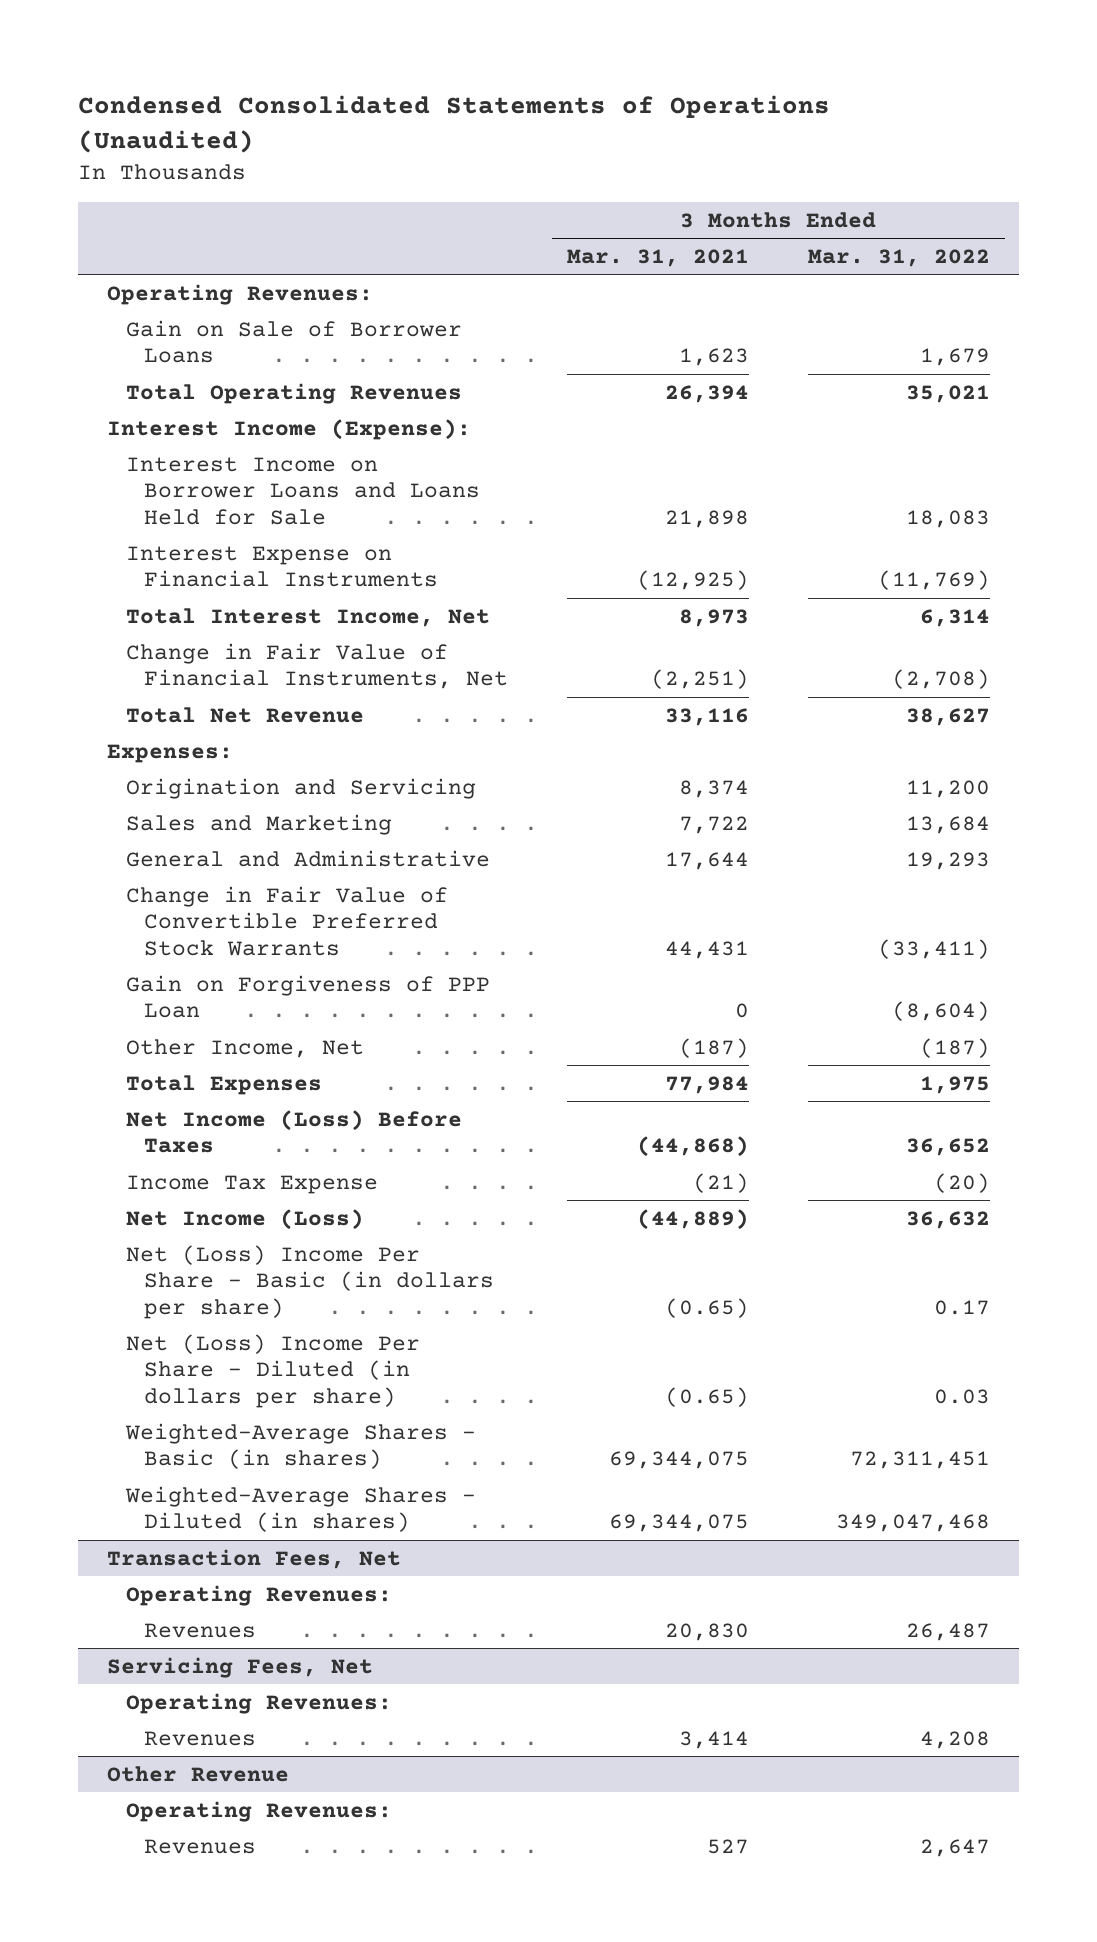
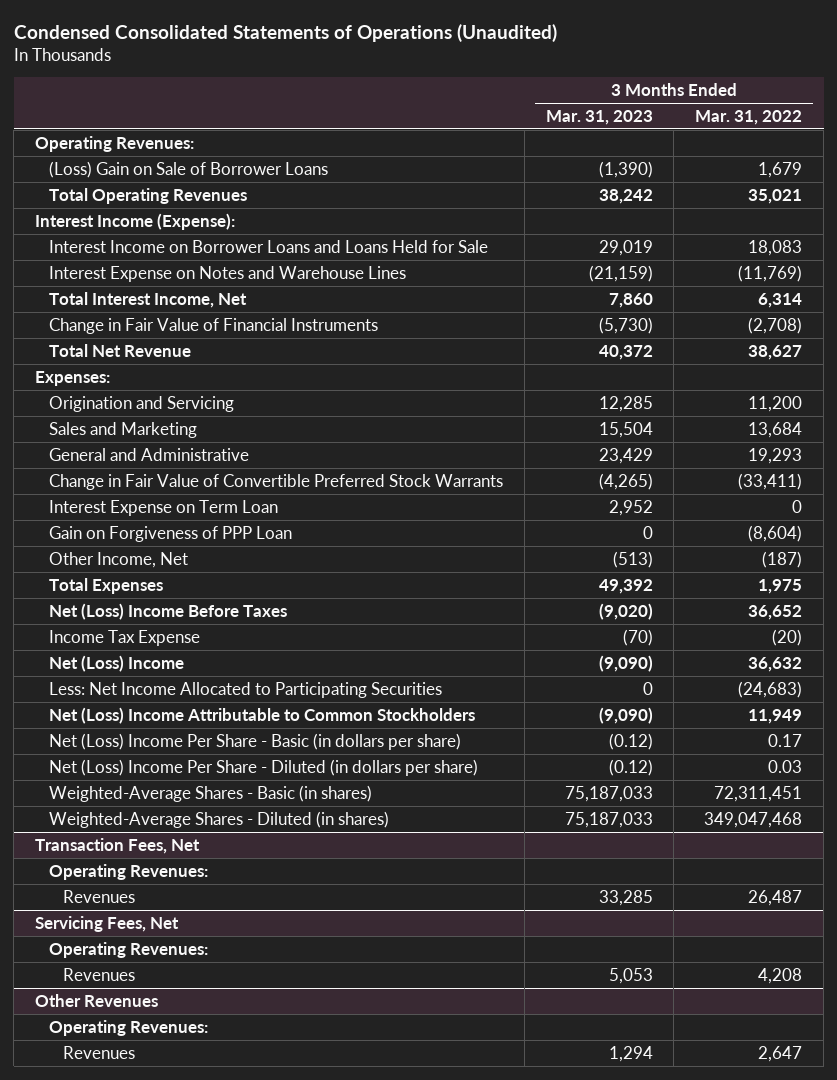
- | 3 Months Ended Mar. 31, 2021 | 3 Months Ended Mar. 31, 2022
+ | 3 Months Ended Mar. 31, 2023 | 3 Months Ended Mar. 31, 2022
- Gain on Sale of Borrower Loans | 1,623 | 1,679
+ (Loss) Gain on Sale of Borrower Loans | (1,390) | 1,679
- Interest Expense on Financial Instruments | (12,925) | (11,769)
+ Interest Expense on Notes and Warehouse Lines | (21,159) | (11,769)
- Change in Fair Value of Financial Instruments, Net | (2,251) | (2,708)
+ Change in Fair Value of Financial Instruments | (5,730) | (2,708)
+ Interest Expense on Term Loan | 2,952 | 0
- Net Income (Loss) Before Taxes | (44,868) | 36,652
+ Net (Loss) Income Before Taxes | (9,020) | 36,652
- Net Income (Loss) | (44,889) | 36,632
+ Net (Loss) Income | (9,090) | 36,632
+ Less: Net Income Allocated to Participating Securities | 0 | (24,683)
+ Net (Loss) Income Attributable to Common Stockholders | (9,090) | 11,949
- Other Revenue
+ Other Revenues

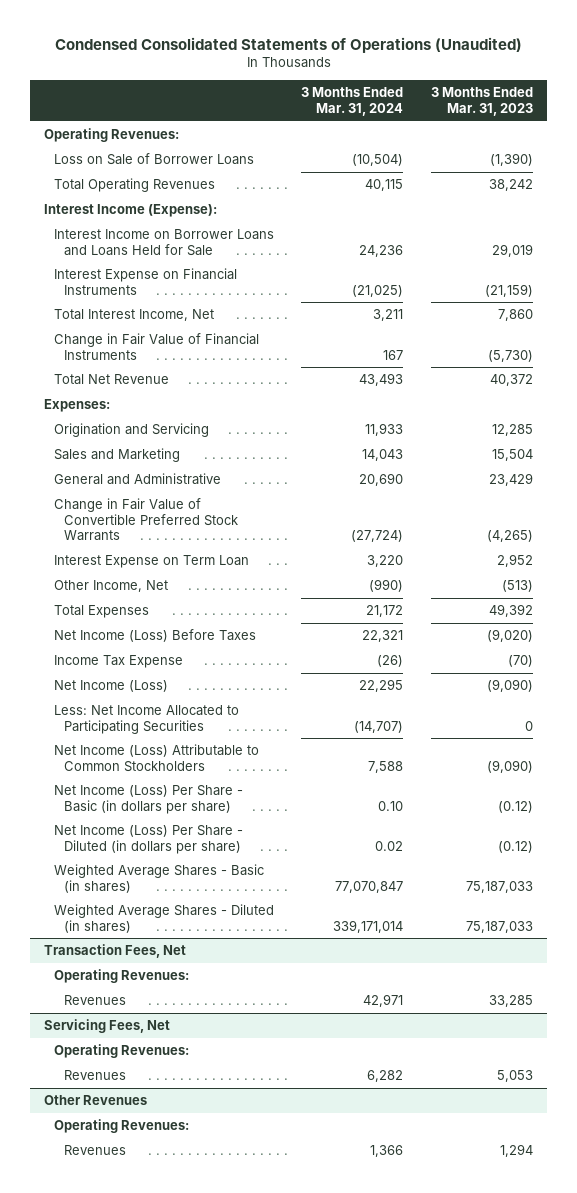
- | 3 Months Ended Mar. 31, 2023 | 3 Months Ended Mar. 31, 2022
+ | 3 Months Ended Mar. 31, 2024 | 3 Months Ended Mar. 31, 2023
- (Loss) Gain on Sale of Borrower Loans | (1,390) | 1,679
+ Loss on Sale of Borrower Loans | (10,504) | (1,390)
- Interest Expense on Notes and Warehouse Lines | (21,159) | (11,769)
+ Interest Expense on Financial Instruments | (21,025) | (21,159)
- Gain on Forgiveness of PPP Loan | 0 | (8,604)
- Net (Loss) Income Before Taxes | (9,020) | 36,652
+ Net Income (Loss) Before Taxes | 22,321 | (9,020)
- Net (Loss) Income | (9,090) | 36,632
+ Net Income (Loss) | 22,295 | (9,090)
- Net (Loss) Income Attributable to Common Stockholders | (9,090) | 11,949
- Net (Loss) Income Per Share - Basic (in dollars per share) | (0.12) | 0.17
- Net (Loss) Income Per Share - Diluted (in dollars per share) | (0.12) | 0.03
- Weighted-Average Shares - Basic (in shares) | 75,187,033 | 72,311,451
- Weighted-Average Shares - Diluted (in shares) | 75,187,033 | 349,047,468
+ Net Income (Loss) Attributable to Common Stockholders | 7,588 | (9,090)
+ Net Income (Loss) Per Share - Basic (in dollars per share) | 0.10 | (0.12)
+ Net Income (Loss) Per Share - Diluted (in dollars per share) | 0.02 | (0.12)
+ Weighted Average Shares - Basic (in shares) | 77,070,847 | 75,187,033
+ Weighted Average Shares - Diluted (in shares) | 339,171,014 | 75,187,033

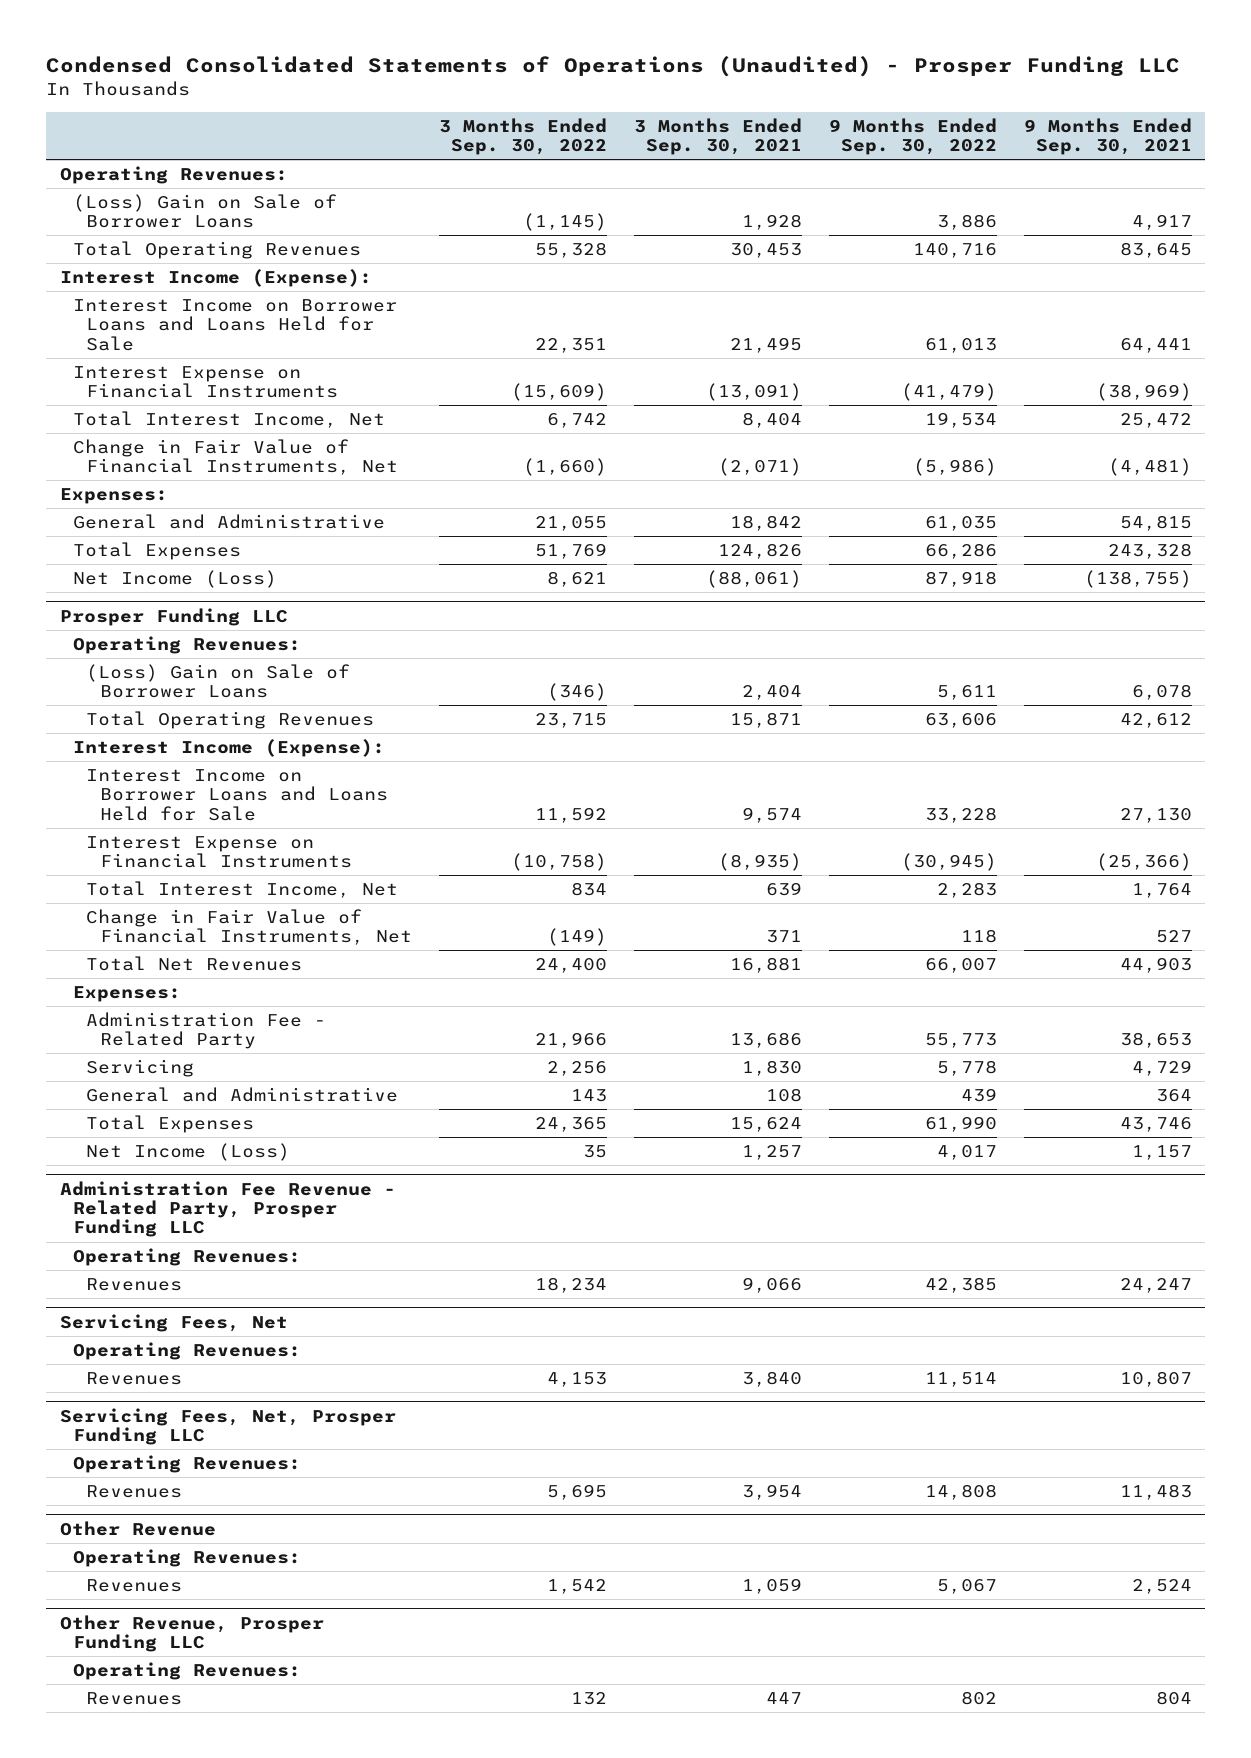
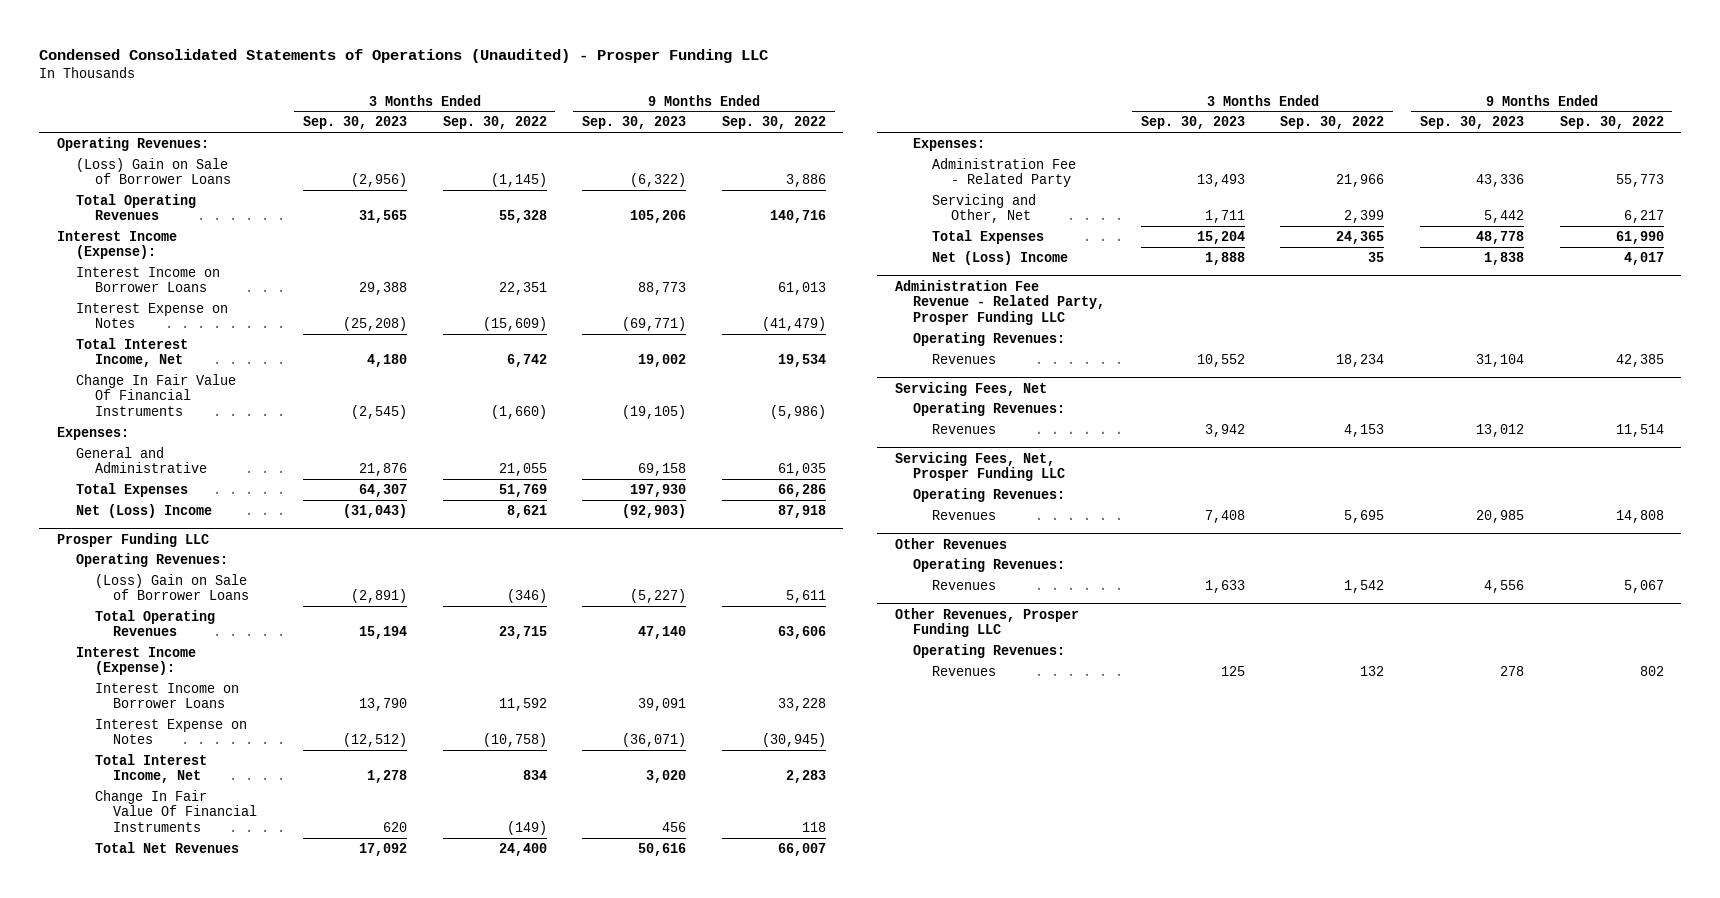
- | 3 Months Ended Sep. 30, 2022 | 3 Months Ended Sep. 30, 2021 | 9 Months Ended Sep. 30, 2022 | 9 Months Ended Sep. 30, 2021
+ | 3 Months Ended Sep. 30, 2023 | 3 Months Ended Sep. 30, 2022 | 9 Months Ended Sep. 30, 2023 | 9 Months Ended Sep. 30, 2022
- Interest Income on Borrower Loans and Loans Held for Sale | 22,351 | 21,495 | 61,013 | 64,441
- Interest Expense on Financial Instruments | (15,609) | (13,091) | (41,479) | (38,969)
+ Interest Income on Borrower Loans | 29,388 | 22,351 | 88,773 | 61,013
+ Interest Expense on Notes | (25,208) | (15,609) | (69,771) | (41,479)
- Change in Fair Value of Financial Instruments, Net | (1,660) | (2,071) | (5,986) | (4,481)
+ Change In Fair Value Of Financial Instruments | (2,545) | (1,660) | (19,105) | (5,986)
- Net Income (Loss) | 8,621 | (88,061) | 87,918 | (138,755)
+ Net (Loss) Income | (31,043) | 8,621 | (92,903) | 87,918
@ Prosper Funding LLC
- Interest Income on Borrower Loans and Loans Held for Sale | 11,592 | 9,574 | 33,228 | 27,130
- Interest Expense on Financial Instruments | (10,758) | (8,935) | (30,945) | (25,366)
+ Interest Income on Borrower Loans | 13,790 | 11,592 | 39,091 | 33,228
+ Interest Expense on Notes | (12,512) | (10,758) | (36,071) | (30,945)
- Change in Fair Value of Financial Instruments, Net | (149) | 371 | 118 | 527
+ Change In Fair Value Of Financial Instruments | 620 | (149) | 456 | 118
- Servicing | 2,256 | 1,830 | 5,778 | 4,729
- General and Administrative | 143 | 108 | 439 | 364
+ Servicing and Other, Net | 1,711 | 2,399 | 5,442 | 6,217
- Net Income (Loss) | 35 | 1,257 | 4,017 | 1,157
+ Net (Loss) Income | 1,888 | 35 | 1,838 | 4,017
- Other Revenue
+ Other Revenues
- Other Revenue, Prosper Funding LLC
+ Other Revenues, Prosper Funding LLC

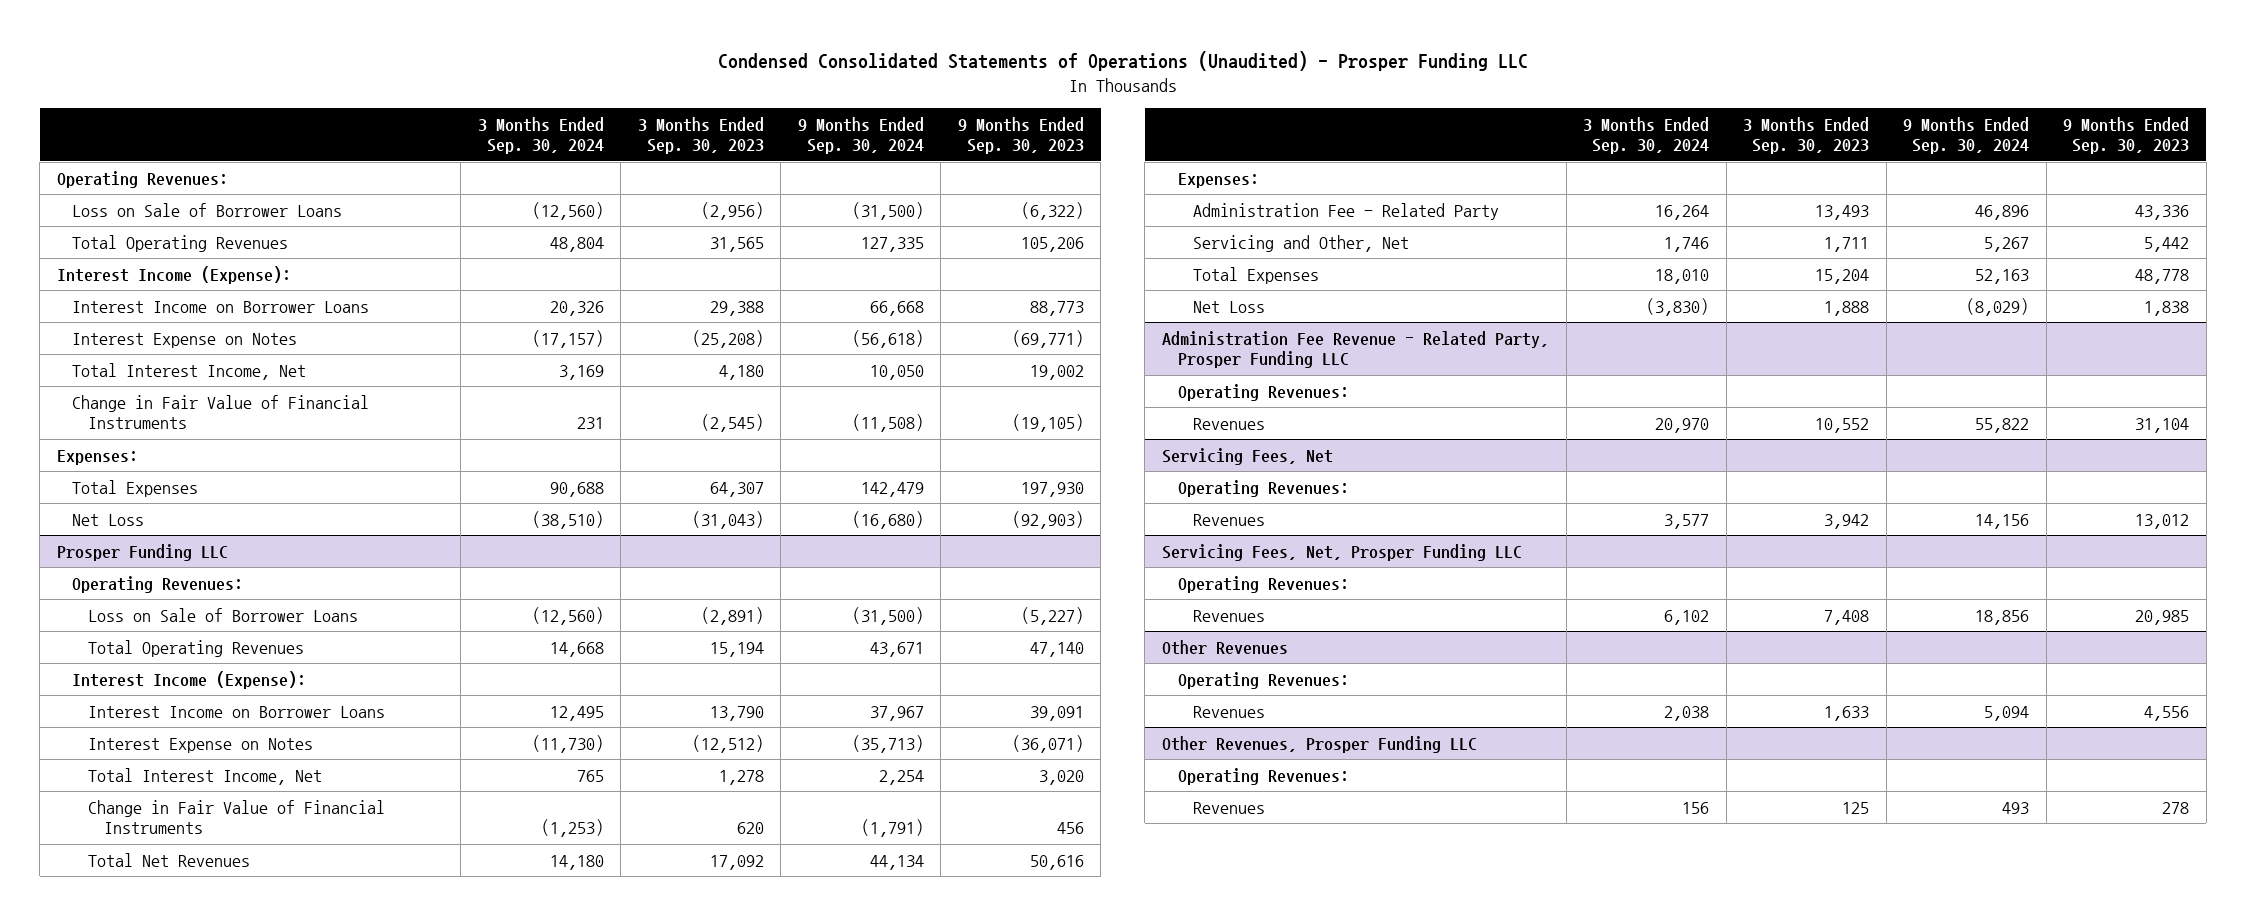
- | 3 Months Ended Sep. 30, 2023 | 3 Months Ended Sep. 30, 2022 | 9 Months Ended Sep. 30, 2023 | 9 Months Ended Sep. 30, 2022
+ | 3 Months Ended Sep. 30, 2024 | 3 Months Ended Sep. 30, 2023 | 9 Months Ended Sep. 30, 2024 | 9 Months Ended Sep. 30, 2023
- (Loss) Gain on Sale of Borrower Loans | (2,956) | (1,145) | (6,322) | 3,886
+ Loss on Sale of Borrower Loans | (12,560) | (2,956) | (31,500) | (6,322)
- Change In Fair Value Of Financial Instruments | (2,545) | (1,660) | (19,105) | (5,986)
+ Change in Fair Value of Financial Instruments | 231 | (2,545) | (11,508) | (19,105)
- General and Administrative | 21,876 | 21,055 | 69,158 | 61,035
- Net (Loss) Income | (31,043) | 8,621 | (92,903) | 87,918
+ Net Loss | (38,510) | (31,043) | (16,680) | (92,903)
@ Prosper Funding LLC
- (Loss) Gain on Sale of Borrower Loans | (2,891) | (346) | (5,227) | 5,611
+ Loss on Sale of Borrower Loans | (12,560) | (2,891) | (31,500) | (5,227)
- Change In Fair Value Of Financial Instruments | 620 | (149) | 456 | 118
+ Change in Fair Value of Financial Instruments | (1,253) | 620 | (1,791) | 456
- Net (Loss) Income | 1,888 | 35 | 1,838 | 4,017
+ Net Loss | (3,830) | 1,888 | (8,029) | 1,838

